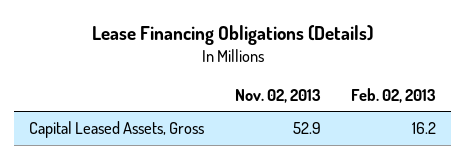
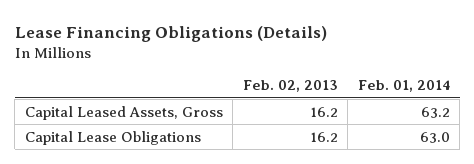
- | Nov. 02, 2013 | Feb. 02, 2013
+ | Feb. 02, 2013 | Feb. 01, 2014
+ Capital Lease Obligations | 16.2 | 63.0

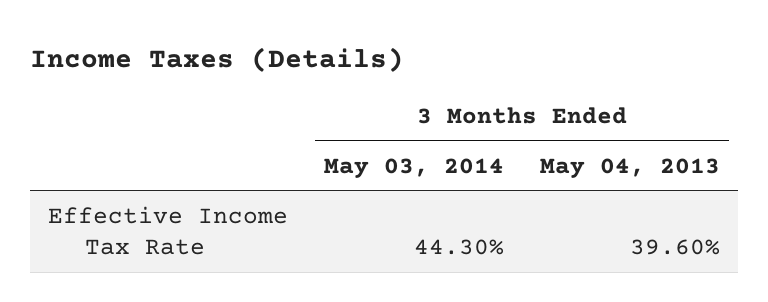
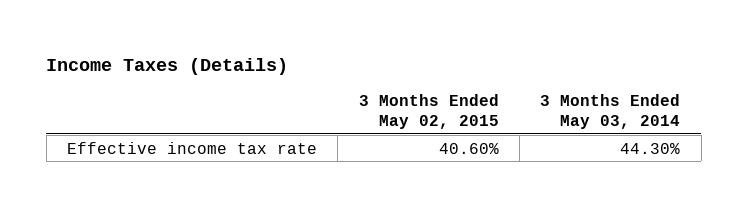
- | 3 Months Ended May 03, 2014 | 3 Months Ended May 04, 2013
+ | 3 Months Ended May 02, 2015 | 3 Months Ended May 03, 2014
- Effective Income Tax Rate | 44.30% | 39.60%
+ Effective income tax rate | 40.60% | 44.30%

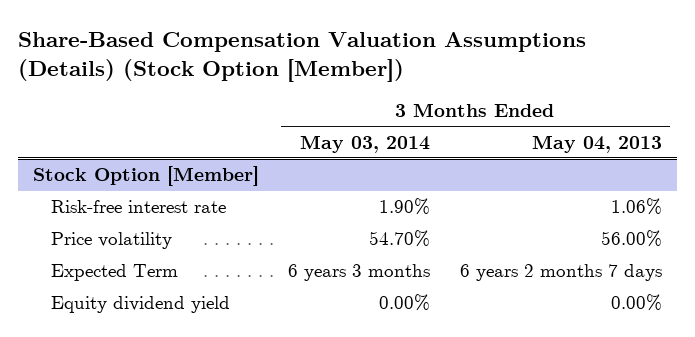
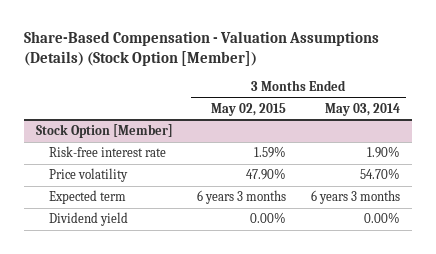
- Share-Based Compensation Valuation Assumptions (Details) (Stock Option [Member])
+ Share-Based Compensation - Valuation Assumptions (Details) (Stock Option [Member])
- | 3 Months Ended May 03, 2014 | 3 Months Ended May 04, 2013
+ | 3 Months Ended May 02, 2015 | 3 Months Ended May 03, 2014
@ Stock Option [Member]
- Expected Term | 6 years 3 months | 6 years 2 months 7 days
- Equity dividend yield | 0.00% | 0.00%
+ Expected term | 6 years 3 months | 6 years 3 months
+ Dividend yield | 0.00% | 0.00%

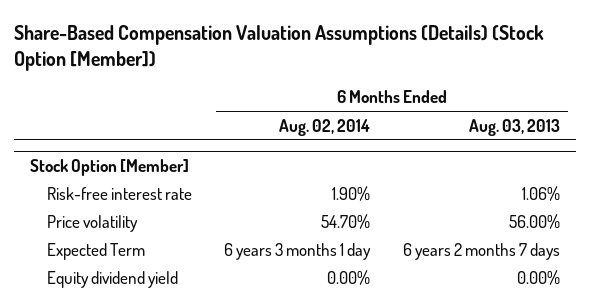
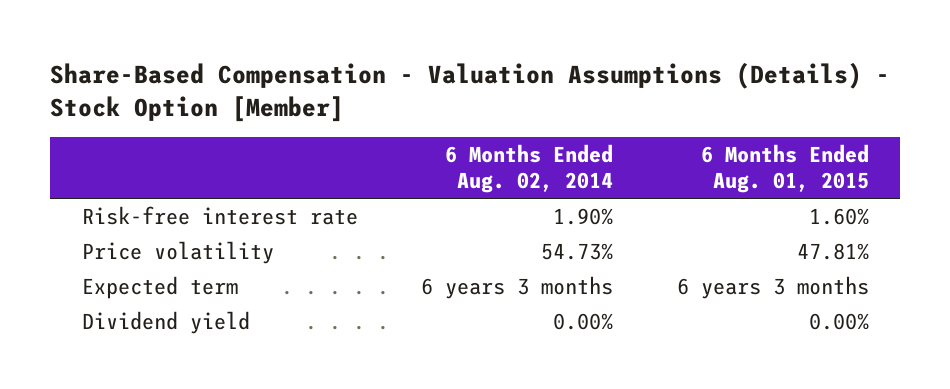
- Share-Based Compensation Valuation Assumptions (Details) (Stock Option [Member])
+ Share-Based Compensation - Valuation Assumptions (Details) - Stock Option [Member]
- | 6 Months Ended Aug. 02, 2014 | 6 Months Ended Aug. 03, 2013
+ | 6 Months Ended Aug. 02, 2014 | 6 Months Ended Aug. 01, 2015
- Stock Option [Member]
- Price volatility | 54.70% | 56.00%
- Expected Term | 6 years 3 months 1 day | 6 years 2 months 7 days
- Equity dividend yield | 0.00% | 0.00%
+ Price volatility | 54.73% | 47.81%
+ Expected term | 6 years 3 months | 6 years 3 months
+ Dividend yield | 0.00% | 0.00%

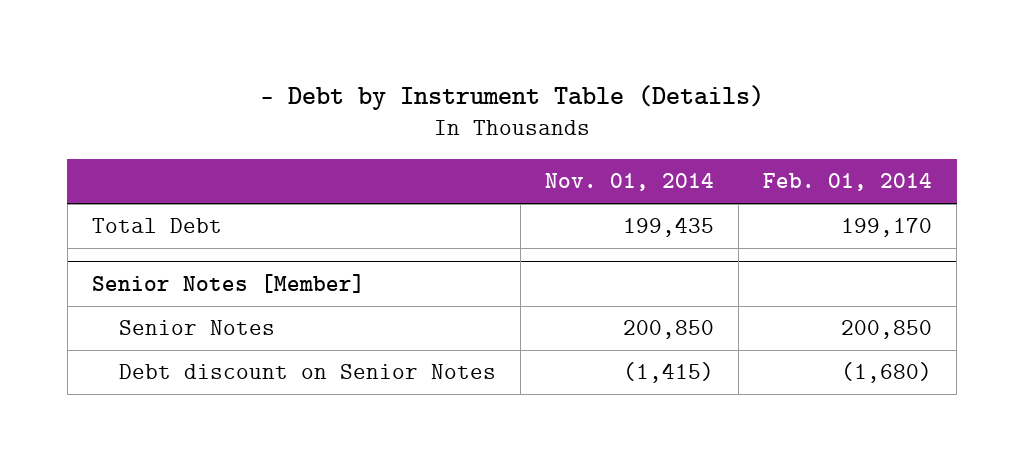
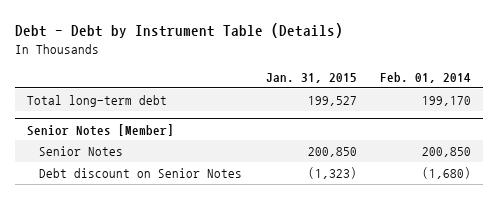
- - Debt by Instrument Table (Details)
+ Debt - Debt by Instrument Table (Details)
- | Nov. 01, 2014 | Feb. 01, 2014
+ | Jan. 31, 2015 | Feb. 01, 2014
- Total Debt | 199,435 | 199,170
+ Total long-term debt | 199,527 | 199,170

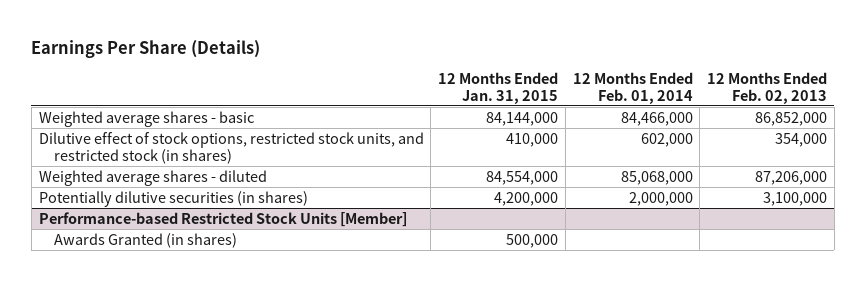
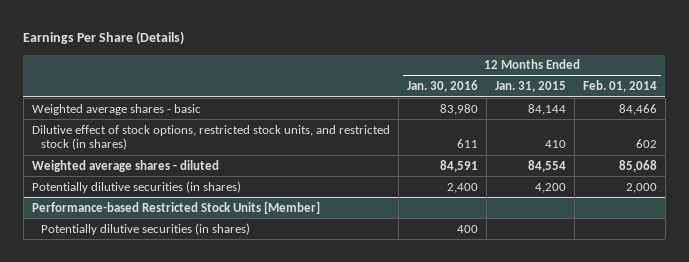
- | 12 Months Ended Jan. 31, 2015 | 12 Months Ended Feb. 01, 2014 | 12 Months Ended Feb. 02, 2013
+ | 12 Months Ended Jan. 30, 2016 | 12 Months Ended Jan. 31, 2015 | 12 Months Ended Feb. 01, 2014
- Weighted average shares - basic | 84,144,000 | 84,466,000 | 86,852,000
- Dilutive effect of stock options, restricted stock units, and restricted stock (in shares) | 410,000 | 602,000 | 354,000
- Weighted average shares - diluted | 84,554,000 | 85,068,000 | 87,206,000
- Potentially dilutive securities (in shares) | 4,200,000 | 2,000,000 | 3,100,000
+ Weighted average shares - basic | 83,980 | 84,144 | 84,466
+ Dilutive effect of stock options, restricted stock units, and restricted stock (in shares) | 611 | 410 | 602
+ Weighted average shares - diluted | 84,591 | 84,554 | 85,068
+ Potentially dilutive securities (in shares) | 2,400 | 4,200 | 2,000
@ Performance-based Restricted Stock Units [Member]
- Awards Granted (in shares) | 500,000 | |
+ Potentially dilutive securities (in shares) | 400 | |

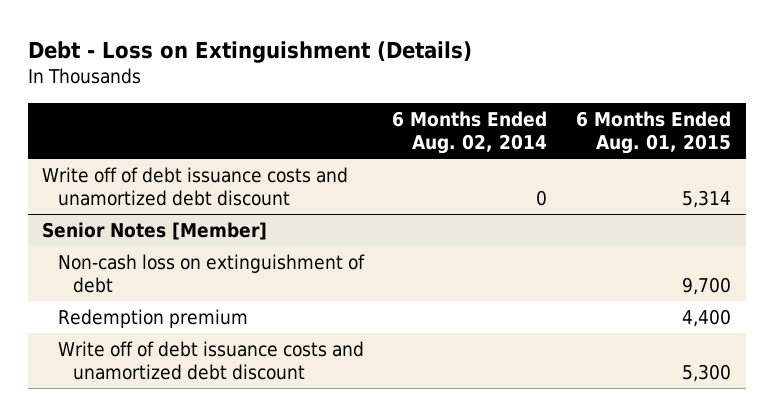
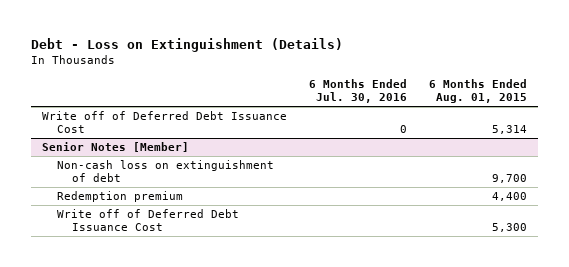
- | 6 Months Ended Aug. 02, 2014 | 6 Months Ended Aug. 01, 2015
+ | 6 Months Ended Jul. 30, 2016 | 6 Months Ended Aug. 01, 2015
- Write off of debt issuance costs and unamortized debt discount | 0 | 5,314
+ Write off of Deferred Debt Issuance Cost | 0 | 5,314
@ Senior Notes [Member]
- Write off of debt issuance costs and unamortized debt discount | | 5,300
+ Write off of Deferred Debt Issuance Cost | | 5,300

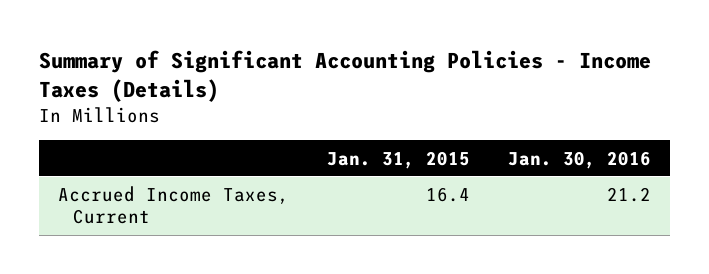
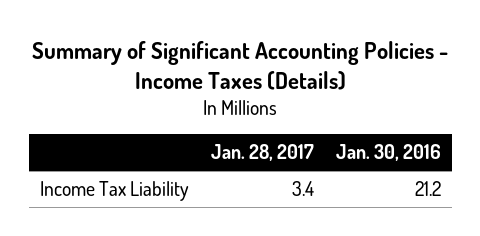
- | Jan. 31, 2015 | Jan. 30, 2016
+ | Jan. 28, 2017 | Jan. 30, 2016
- Accrued Income Taxes, Current | 16.4 | 21.2
+ Income Tax Liability | 3.4 | 21.2

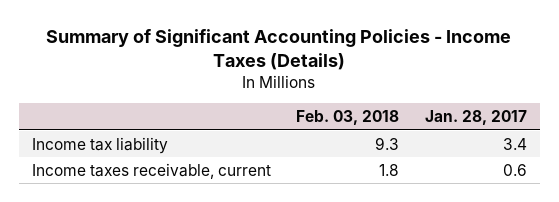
- | Jan. 28, 2017 | Jan. 30, 2016
+ | Feb. 03, 2018 | Jan. 28, 2017
- Income Tax Liability | 3.4 | 21.2
+ Income tax liability | 9.3 | 3.4
+ Income taxes receivable, current | 1.8 | 0.6

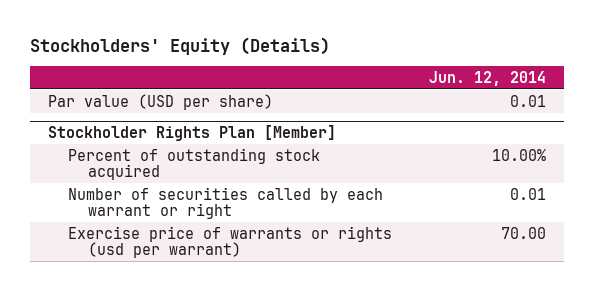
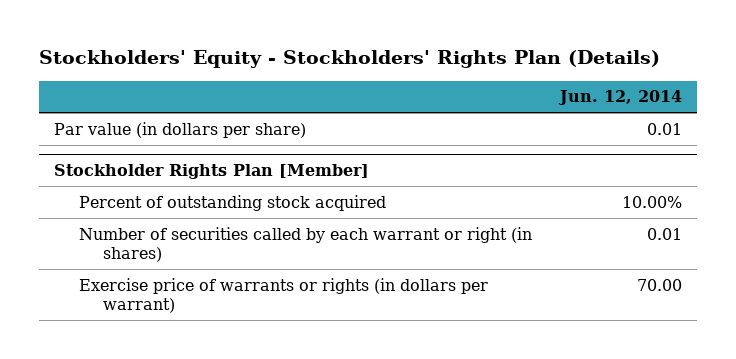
- Stockholders' Equity (Details)
+ Stockholders' Equity - Stockholders' Rights Plan (Details)
- Par value (USD per share) | 0.01
+ Par value (in dollars per share) | 0.01
@ Stockholder Rights Plan [Member]
- Number of securities called by each warrant or right | 0.01
- Exercise price of warrants or rights (usd per warrant) | 70.00
+ Number of securities called by each warrant or right (in shares) | 0.01
+ Exercise price of warrants or rights (in dollars per warrant) | 70.00

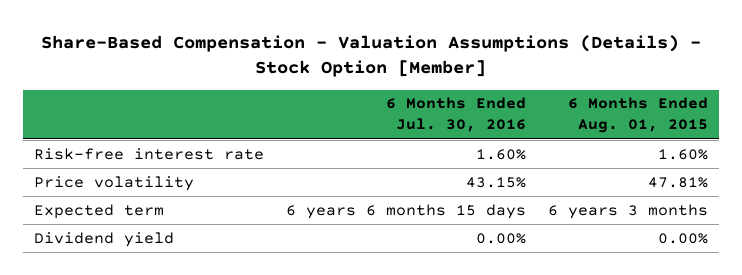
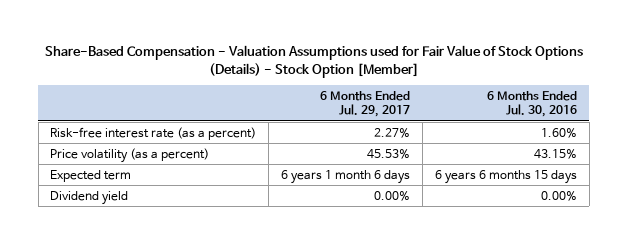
- Share-Based Compensation - Valuation Assumptions (Details) - Stock Option [Member]
+ Share-Based Compensation - Valuation Assumptions used for Fair Value of Stock Options (Details) - Stock Option [Member]
- | 6 Months Ended Jul. 30, 2016 | 6 Months Ended Aug. 01, 2015
+ | 6 Months Ended Jul. 29, 2017 | 6 Months Ended Jul. 30, 2016
- Risk-free interest rate | 1.60% | 1.60%
- Price volatility | 43.15% | 47.81%
+ Risk-free interest rate (as a percent) | 2.27% | 1.60%
+ Price volatility (as a percent) | 45.53% | 43.15%

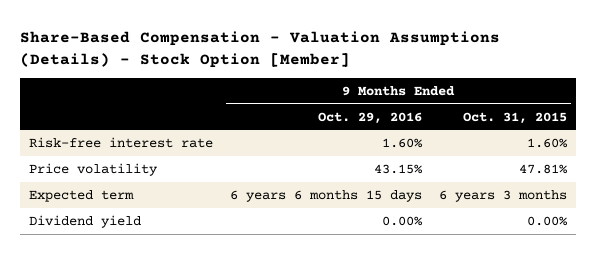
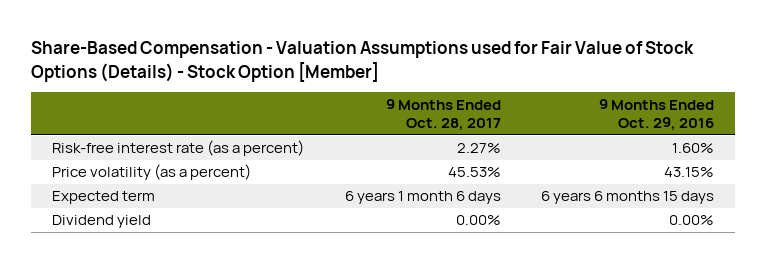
- Share-Based Compensation - Valuation Assumptions (Details) - Stock Option [Member]
+ Share-Based Compensation - Valuation Assumptions used for Fair Value of Stock Options (Details) - Stock Option [Member]
- | 9 Months Ended Oct. 29, 2016 | 9 Months Ended Oct. 31, 2015
+ | 9 Months Ended Oct. 28, 2017 | 9 Months Ended Oct. 29, 2016
- Risk-free interest rate | 1.60% | 1.60%
- Price volatility | 43.15% | 47.81%
+ Risk-free interest rate (as a percent) | 2.27% | 1.60%
+ Price volatility (as a percent) | 45.53% | 43.15%

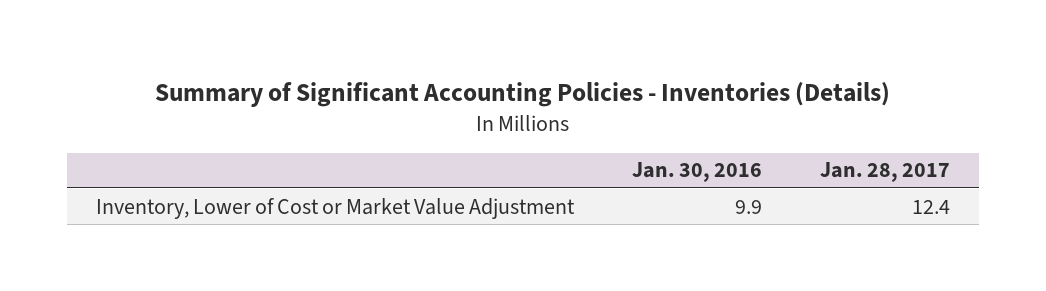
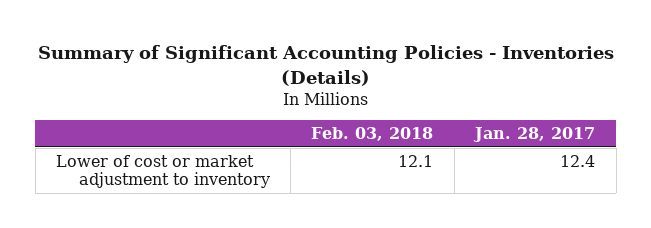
- | Jan. 30, 2016 | Jan. 28, 2017
+ | Feb. 03, 2018 | Jan. 28, 2017
- Inventory, Lower of Cost or Market Value Adjustment | 9.9 | 12.4
+ Lower of cost or market adjustment to inventory | 12.1 | 12.4

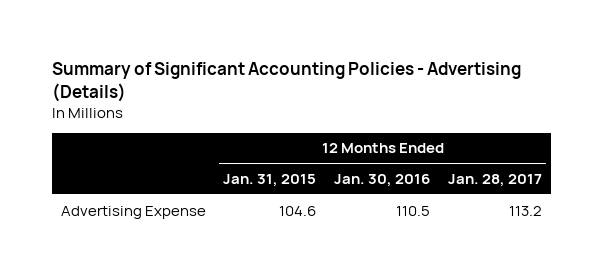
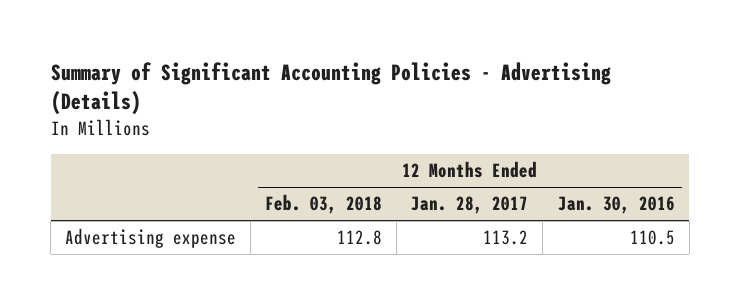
- | 12 Months Ended Jan. 31, 2015 | 12 Months Ended Jan. 30, 2016 | 12 Months Ended Jan. 28, 2017
+ | 12 Months Ended Feb. 03, 2018 | 12 Months Ended Jan. 28, 2017 | 12 Months Ended Jan. 30, 2016
- Advertising Expense | 104.6 | 110.5 | 113.2
+ Advertising expense | 112.8 | 113.2 | 110.5

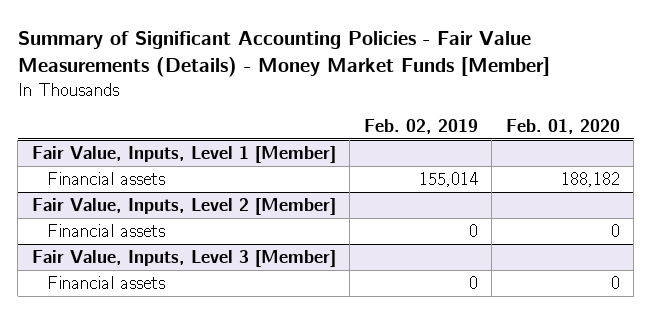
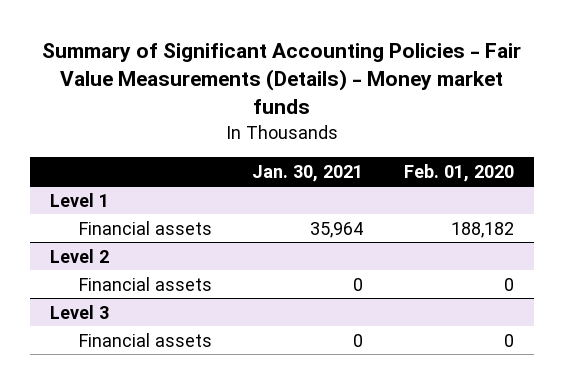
- Summary of Significant Accounting Policies - Fair Value Measurements (Details) - Money Market Funds [Member]
+ Summary of Significant Accounting Policies - Fair Value Measurements (Details) - Money market funds
- | Feb. 02, 2019 | Feb. 01, 2020
+ | Jan. 30, 2021 | Feb. 01, 2020
- Fair Value, Inputs, Level 1 [Member]
+ Level 1
- Fair Value, Inputs, Level 2 [Member]
+ Level 2
- Fair Value, Inputs, Level 3 [Member]
+ Level 3

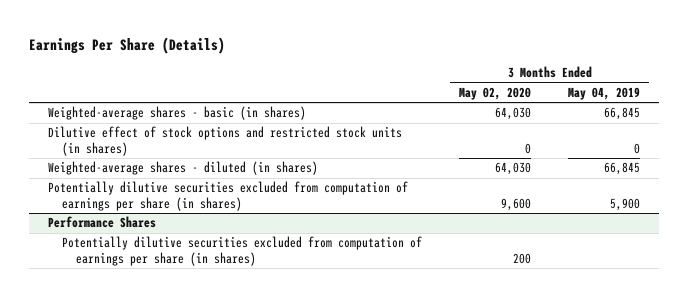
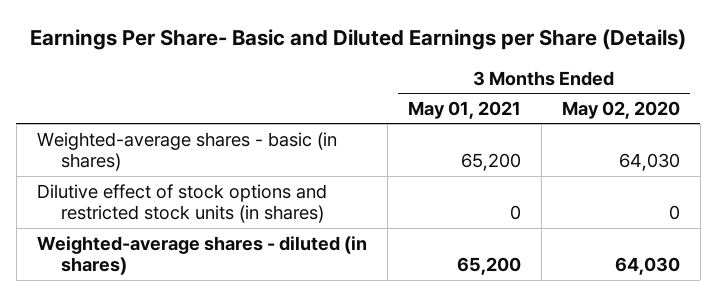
- Earnings Per Share (Details)
+ Earnings Per Share- Basic and Diluted Earnings per Share (Details)
- | 3 Months Ended May 02, 2020 | 3 Months Ended May 04, 2019
+ | 3 Months Ended May 01, 2021 | 3 Months Ended May 02, 2020
- Potentially dilutive securities excluded from computation of earnings per share (in shares) | 9,600 | 5,900
- Performance Shares
- Potentially dilutive securities excluded from computation of earnings per share (in shares) | 200 |

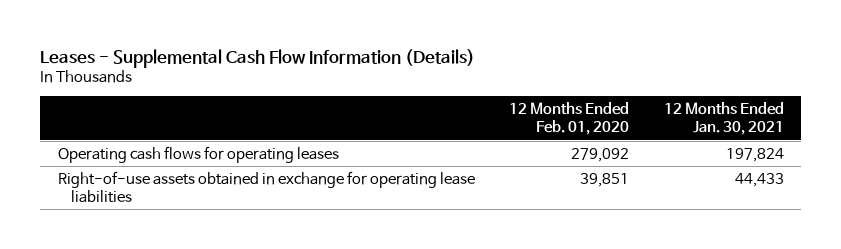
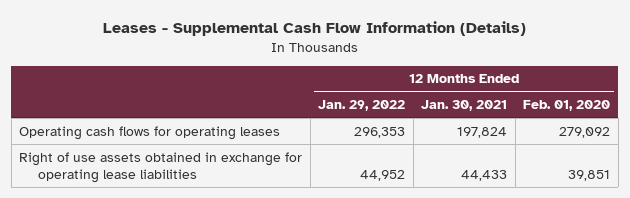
- | 12 Months Ended Feb. 01, 2020 | 12 Months Ended Jan. 30, 2021
+ | 12 Months Ended Jan. 29, 2022 | 12 Months Ended Jan. 30, 2021 | 12 Months Ended Feb. 01, 2020
- Right-of-use assets obtained in exchange for operating lease liabilities | 39,851 | 44,433
+ Right of use assets obtained in exchange for operating lease liabilities | 44,952 | 44,433 | 39,851

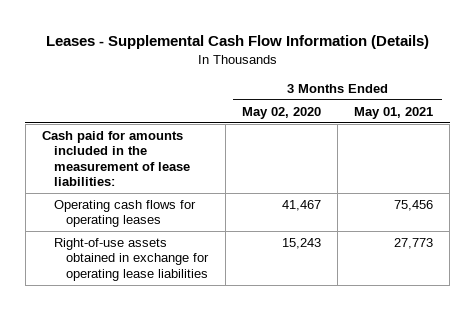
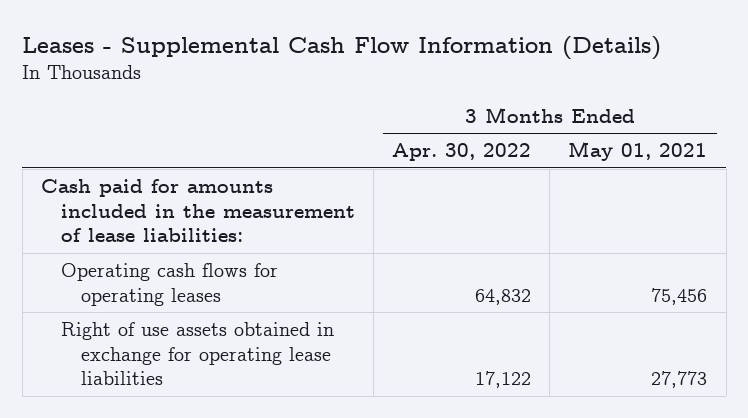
- | 3 Months Ended May 02, 2020 | 3 Months Ended May 01, 2021
+ | 3 Months Ended Apr. 30, 2022 | 3 Months Ended May 01, 2021
- Right-of-use assets obtained in exchange for operating lease liabilities | 15,243 | 27,773
+ Right of use assets obtained in exchange for operating lease liabilities | 17,122 | 27,773

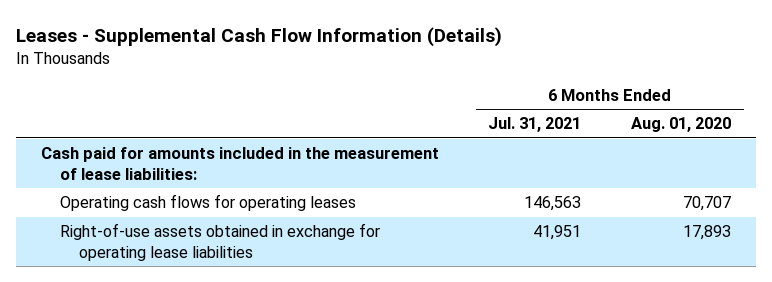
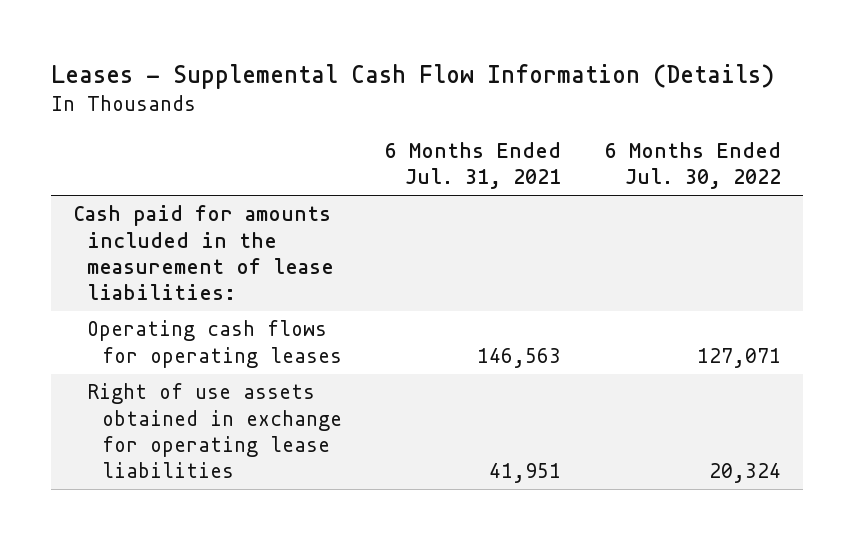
- | 6 Months Ended Jul. 31, 2021 | 6 Months Ended Aug. 01, 2020
+ | 6 Months Ended Jul. 31, 2021 | 6 Months Ended Jul. 30, 2022
- Right-of-use assets obtained in exchange for operating lease liabilities | 41,951 | 17,893
+ Right of use assets obtained in exchange for operating lease liabilities | 41,951 | 20,324

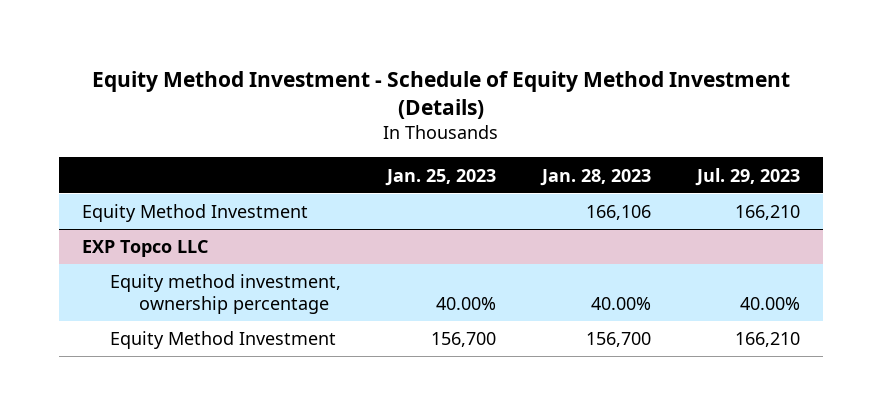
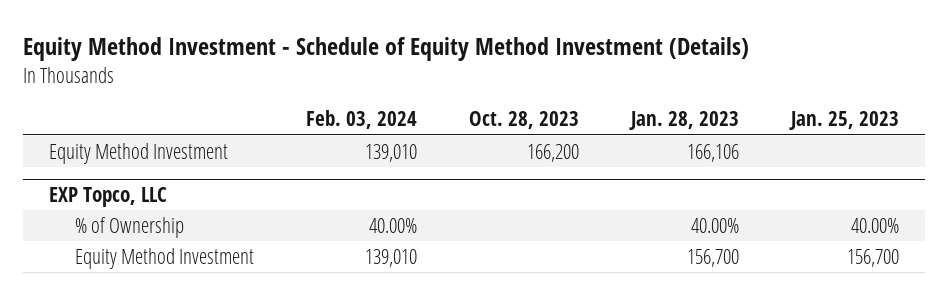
- | Jan. 25, 2023 | Jan. 28, 2023 | Jul. 29, 2023
+ | Feb. 03, 2024 | Oct. 28, 2023 | Jan. 28, 2023 | Jan. 25, 2023
- EXP Topco LLC
- Equity method investment, ownership percentage | 40.00% | 40.00% | 40.00%
+ EXP Topco, LLC
+ % of Ownership | 40.00% | | 40.00% | 40.00%

